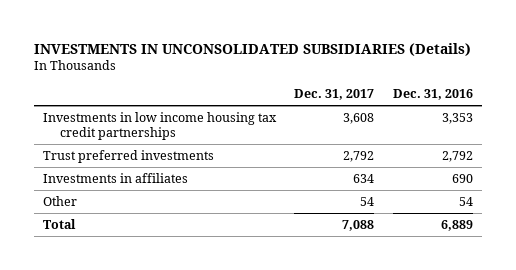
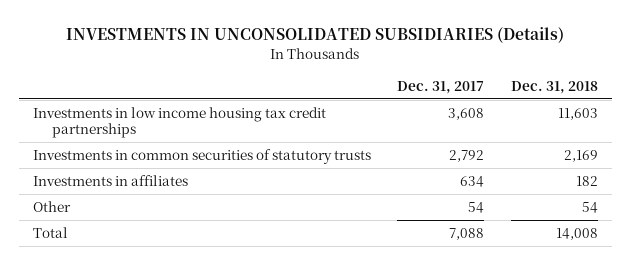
- | Dec. 31, 2017 | Dec. 31, 2016
+ | Dec. 31, 2017 | Dec. 31, 2018
- Trust preferred investments | 2,792 | 2,792
+ Investments in common securities of statutory trusts | 2,792 | 2,169

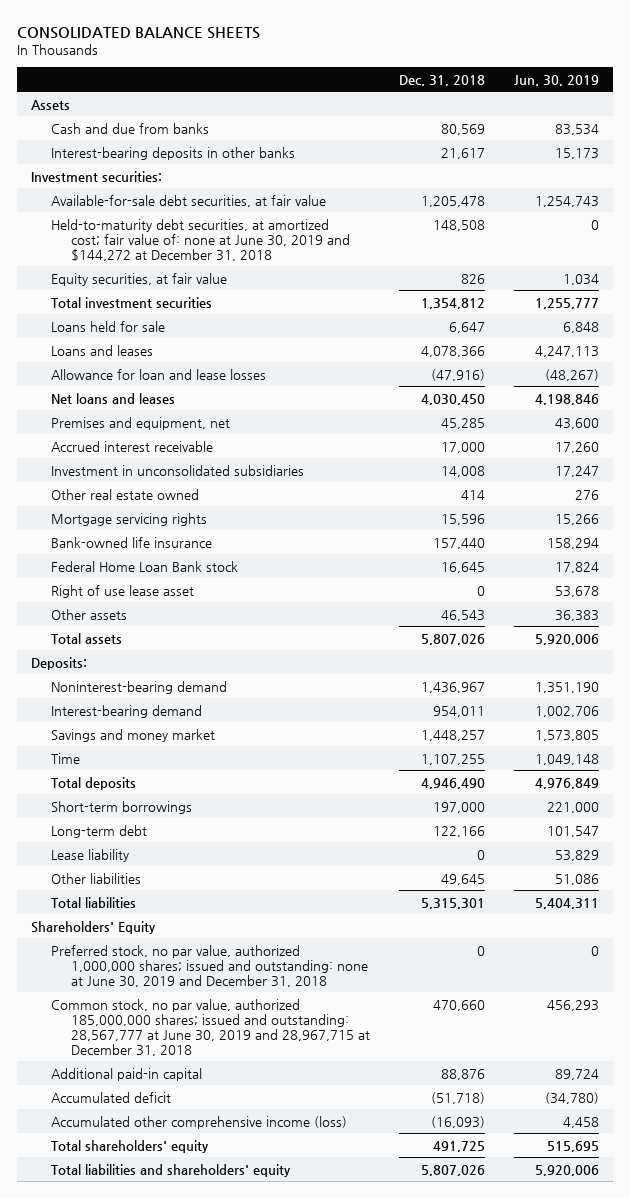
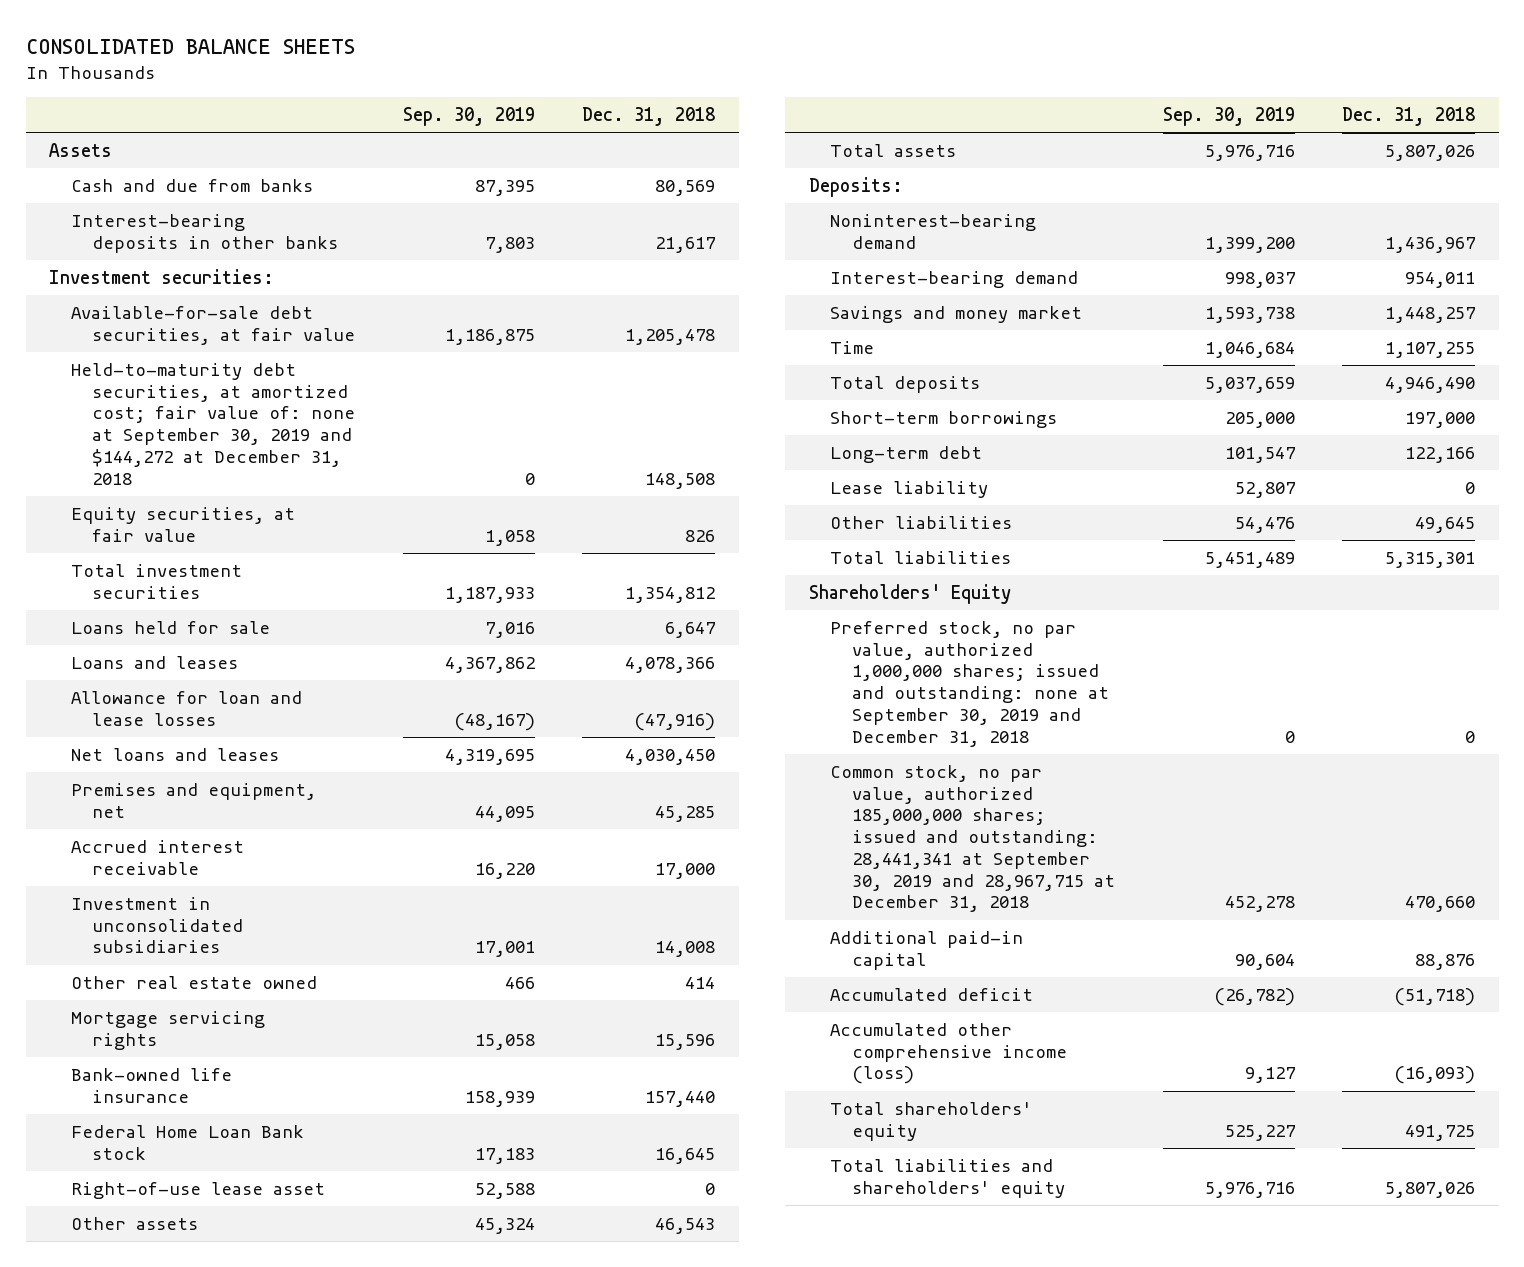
- | Dec. 31, 2018 | Jun. 30, 2019
+ | Sep. 30, 2019 | Dec. 31, 2018
- Held-to-maturity debt securities, at amortized cost; fair value of: none at June 30, 2019 and $144,272 at December 31, 2018 | 148,508 | 0
+ Held-to-maturity debt securities, at amortized cost; fair value of: none at September 30, 2019 and $144,272 at December 31, 2018 | 0 | 148,508
- Right of use lease asset | 0 | 53,678
+ Right-of-use lease asset | 52,588 | 0
- Preferred stock, no par value, authorized 1,000,000 shares; issued and outstanding: none at June 30, 2019 and December 31, 2018 | 0 | 0
- Common stock, no par value, authorized 185,000,000 shares; issued and outstanding: 28,567,777 at June 30, 2019 and 28,967,715 at December 31, 2018 | 470,660 | 456,293
+ Preferred stock, no par value, authorized 1,000,000 shares; issued and outstanding: none at September 30, 2019 and December 31, 2018 | 0 | 0
+ Common stock, no par value, authorized 185,000,000 shares; issued and outstanding: 28,441,341 at September 30, 2019 and 28,967,715 at December 31, 2018 | 452,278 | 470,660

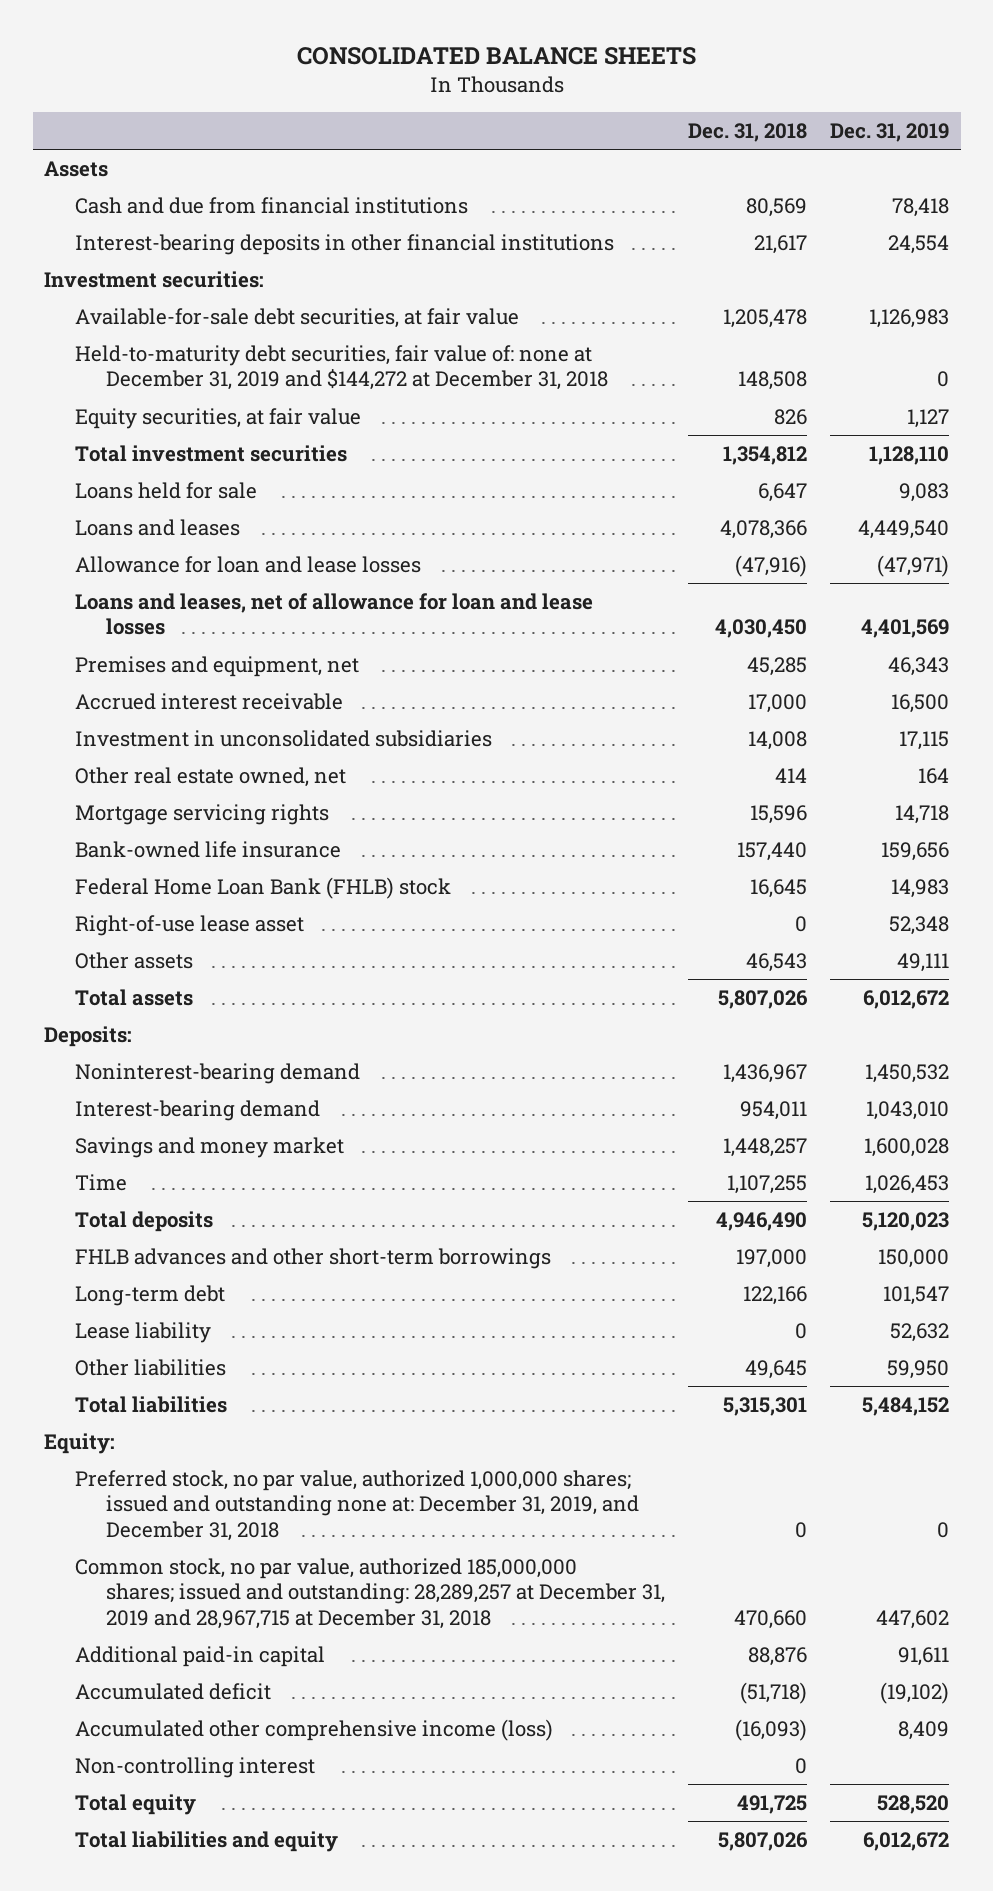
- | Sep. 30, 2019 | Dec. 31, 2018
+ | Dec. 31, 2018 | Dec. 31, 2019
- Cash and due from banks | 87,395 | 80,569
- Interest-bearing deposits in other banks | 7,803 | 21,617
+ Cash and due from financial institutions | 80,569 | 78,418
+ Interest-bearing deposits in other financial institutions | 21,617 | 24,554
- Held-to-maturity debt securities, at amortized cost; fair value of: none at September 30, 2019 and $144,272 at December 31, 2018 | 0 | 148,508
+ Held-to-maturity debt securities, fair value of: none at December 31, 2019 and $144,272 at December 31, 2018 | 148,508 | 0
- Net loans and leases | 4,319,695 | 4,030,450
+ Loans and leases, net of allowance for loan and lease losses | 4,030,450 | 4,401,569
- Other real estate owned | 466 | 414
+ Other real estate owned, net | 414 | 164
- Federal Home Loan Bank stock | 17,183 | 16,645
+ Federal Home Loan Bank (FHLB) stock | 16,645 | 14,983
- Short-term borrowings | 205,000 | 197,000
+ FHLB advances and other short-term borrowings | 197,000 | 150,000
- Shareholders' Equity
- Preferred stock, no par value, authorized 1,000,000 shares; issued and outstanding: none at September 30, 2019 and December 31, 2018 | 0 | 0
- Common stock, no par value, authorized 185,000,000 shares; issued and outstanding: 28,441,341 at September 30, 2019 and 28,967,715 at December 31, 2018 | 452,278 | 470,660
+ Equity:
+ Preferred stock, no par value, authorized 1,000,000 shares; issued and outstanding none at: December 31, 2019, and December 31, 2018 | 0 | 0
+ Common stock, no par value, authorized 185,000,000 shares; issued and outstanding: 28,289,257 at December 31, 2019 and 28,967,715 at December 31, 2018 | 470,660 | 447,602
- Total shareholders' equity | 525,227 | 491,725
- Total liabilities and shareholders' equity | 5,976,716 | 5,807,026
+ Non-controlling interest | 0 |
+ Total equity | 491,725 | 528,520
+ Total liabilities and equity | 5,807,026 | 6,012,672

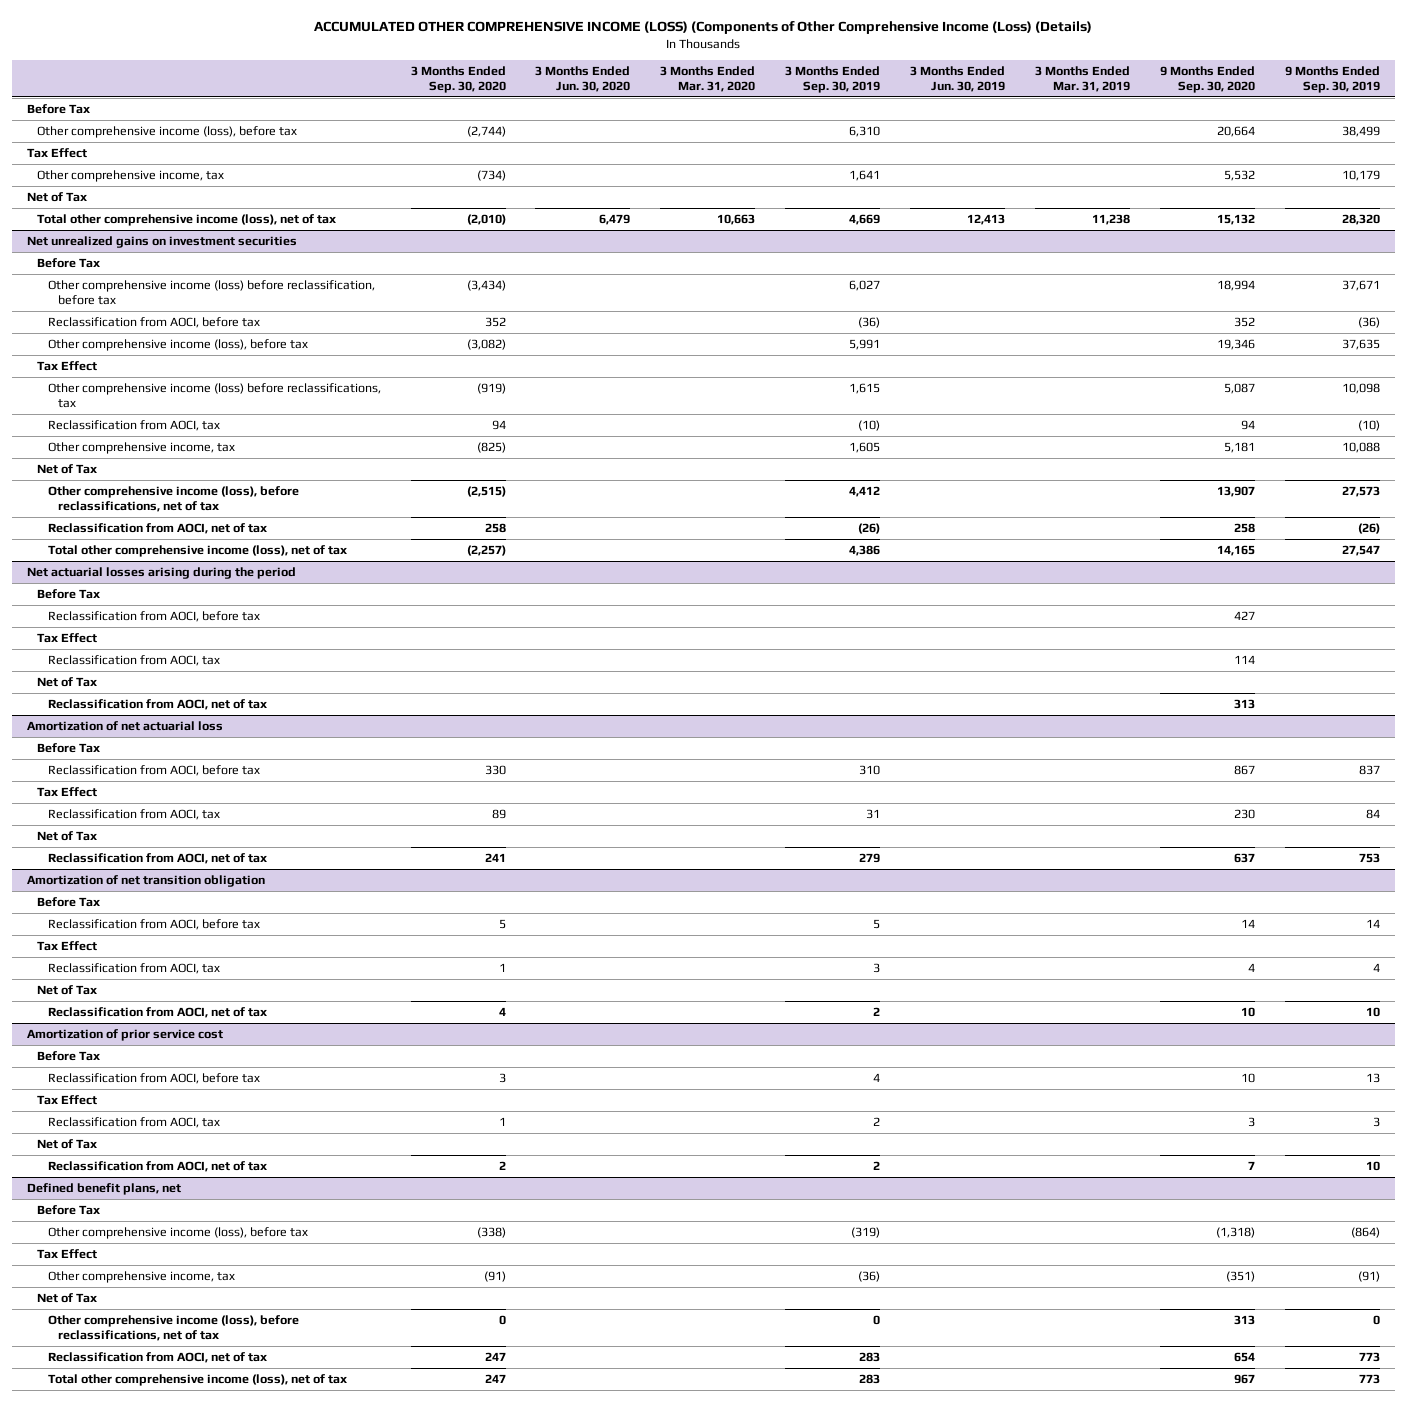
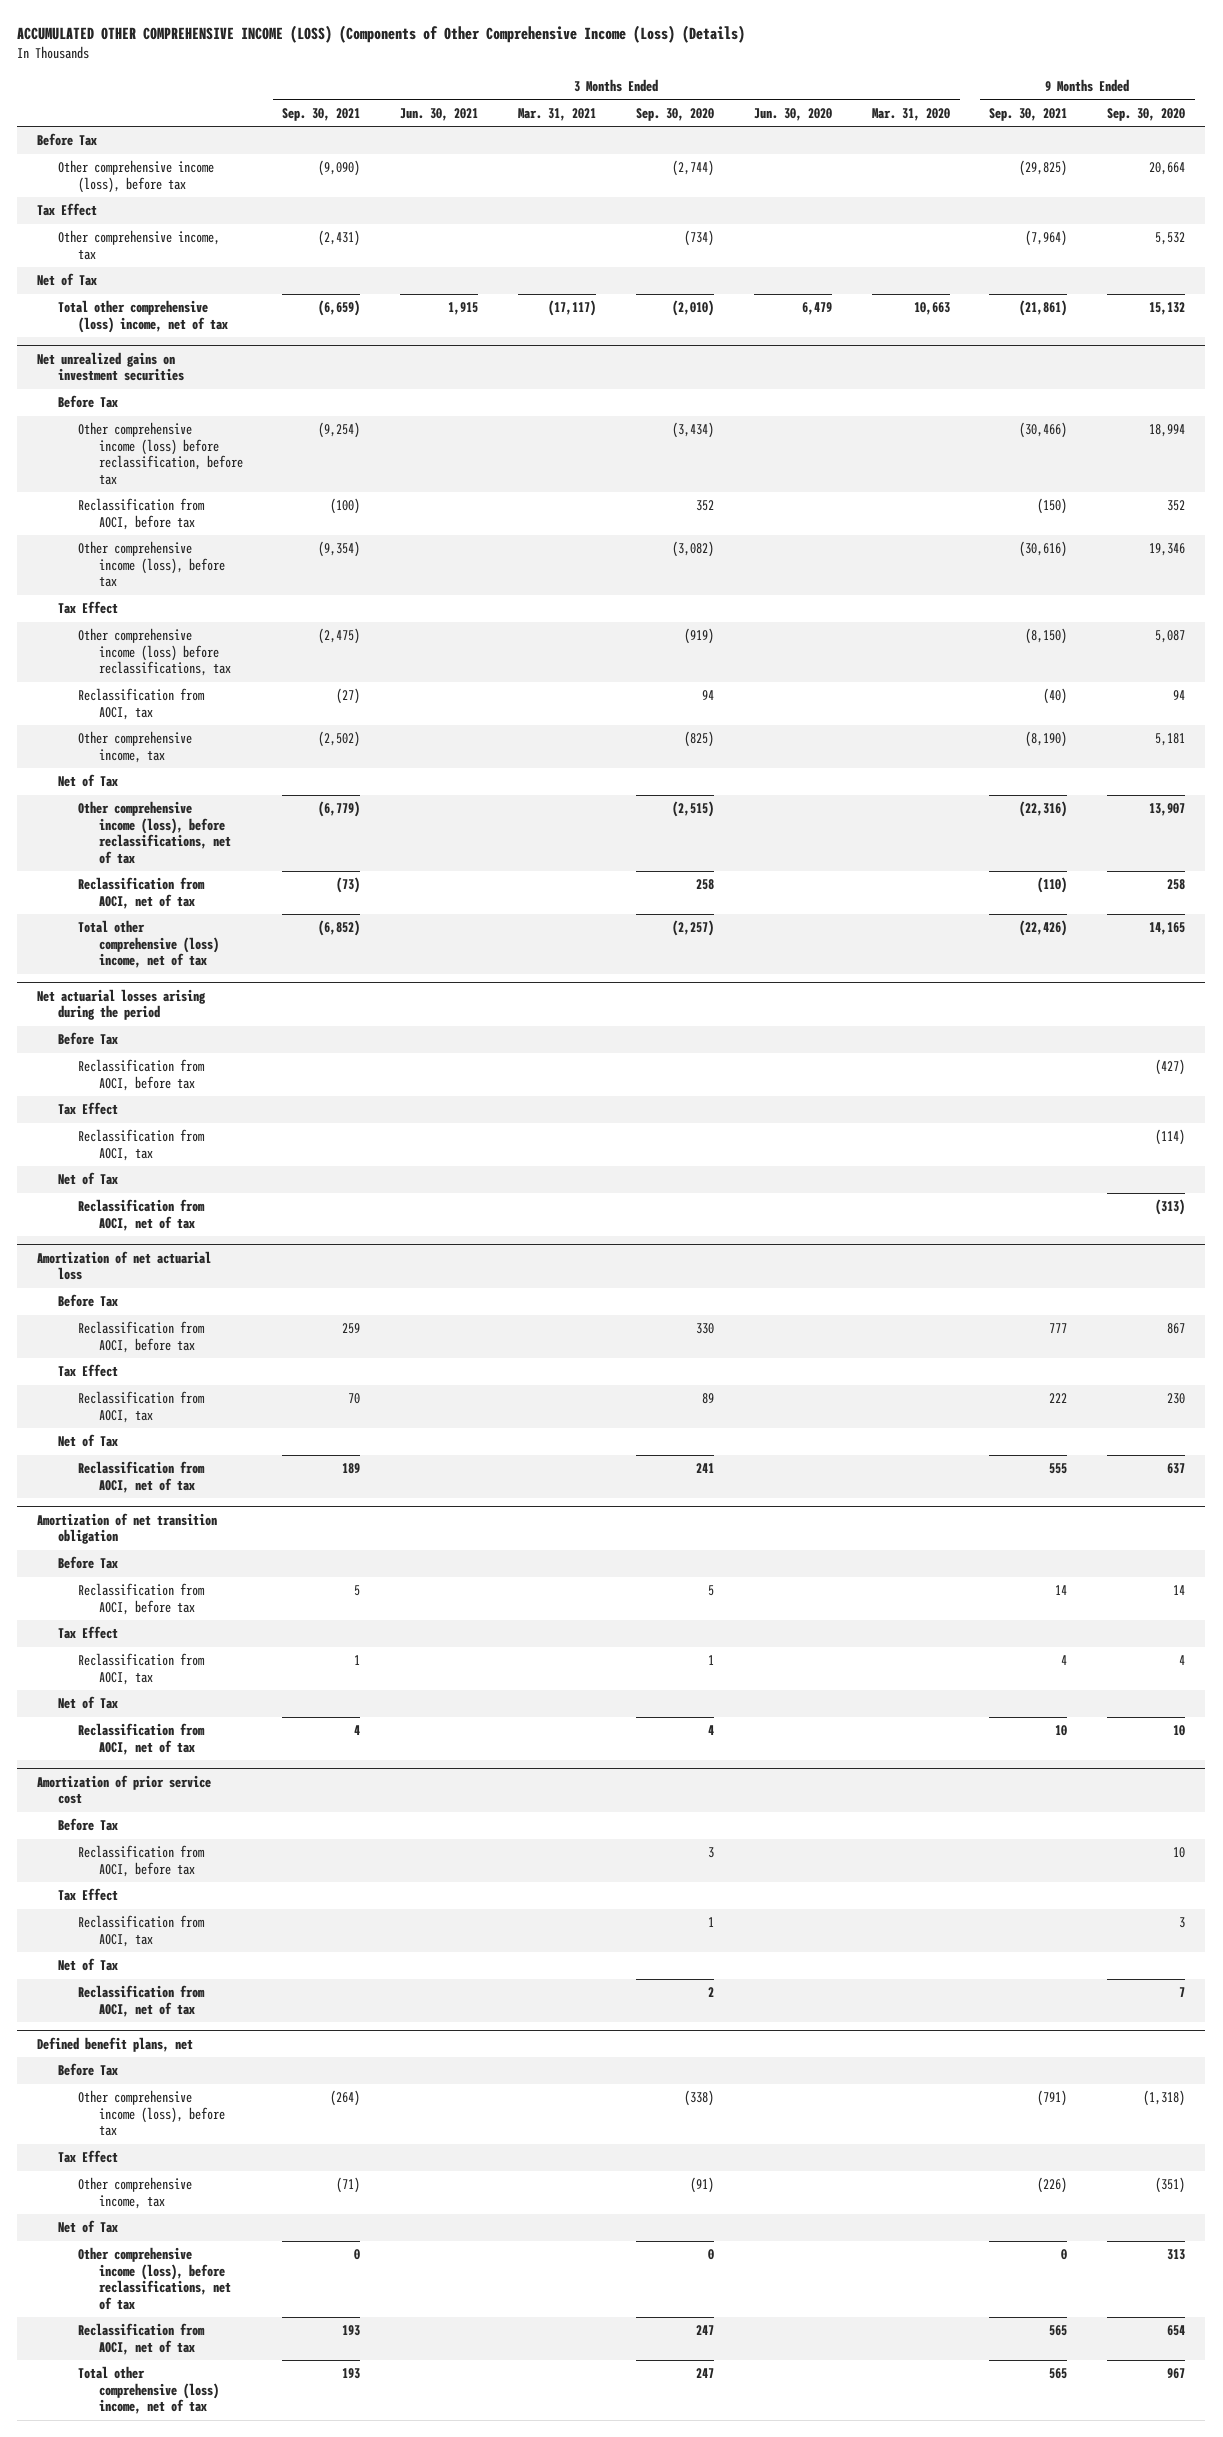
- | 3 Months Ended Sep. 30, 2020 | 3 Months Ended Jun. 30, 2020 | 3 Months Ended Mar. 31, 2020 | 3 Months Ended Sep. 30, 2019 | 3 Months Ended Jun. 30, 2019 | 3 Months Ended Mar. 31, 2019 | 9 Months Ended Sep. 30, 2020 | 9 Months Ended Sep. 30, 2019
+ | 3 Months Ended Sep. 30, 2021 | 3 Months Ended Jun. 30, 2021 | 3 Months Ended Mar. 31, 2021 | 3 Months Ended Sep. 30, 2020 | 3 Months Ended Jun. 30, 2020 | 3 Months Ended Mar. 31, 2020 | 9 Months Ended Sep. 30, 2021 | 9 Months Ended Sep. 30, 2020
- Total other comprehensive income (loss), net of tax | (2,010) | 6,479 | 10,663 | 4,669 | 12,413 | 11,238 | 15,132 | 28,320
+ Total other comprehensive (loss) income, net of tax | (6,659) | 1,915 | (17,117) | (2,010) | 6,479 | 10,663 | (21,861) | 15,132
@ Net unrealized gains on investment securities
- Total other comprehensive income (loss), net of tax | (2,257) | | | 4,386 | | | 14,165 | 27,547
+ Total other comprehensive (loss) income, net of tax | (6,852) | | | (2,257) | | | (22,426) | 14,165
@ Net actuarial losses arising during the period
- Reclassification from AOCI, before tax | | | | | | | 427 |
+ Reclassification from AOCI, before tax | | | | | | | | (427)
- Reclassification from AOCI, tax | | | | | | | 114 |
+ Reclassification from AOCI, tax | | | | | | | | (114)
- Reclassification from AOCI, net of tax | | | | | | | 313 |
+ Reclassification from AOCI, net of tax | | | | | | | | (313)
@ Defined benefit plans, net
- Total other comprehensive income (loss), net of tax | 247 | | | 283 | | | 967 | 773
+ Total other comprehensive (loss) income, net of tax | 193 | | | 247 | | | 565 | 967

